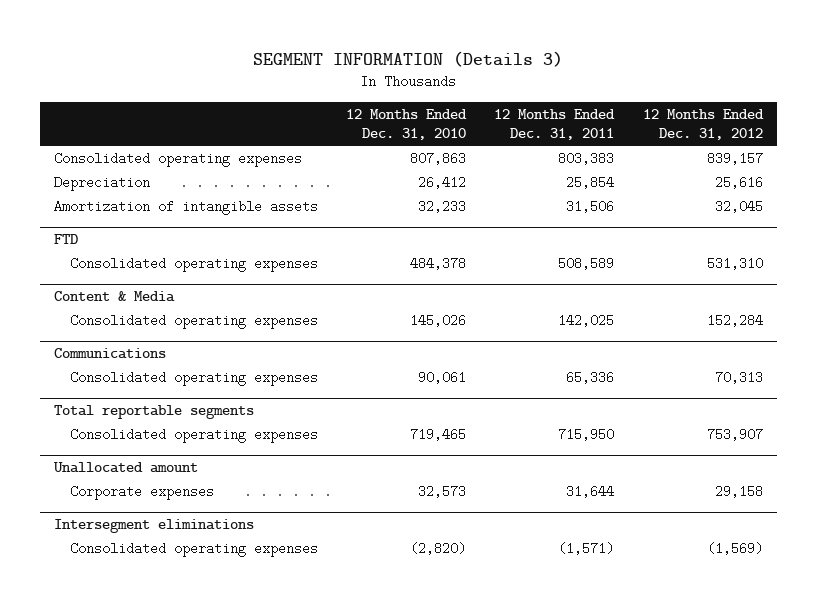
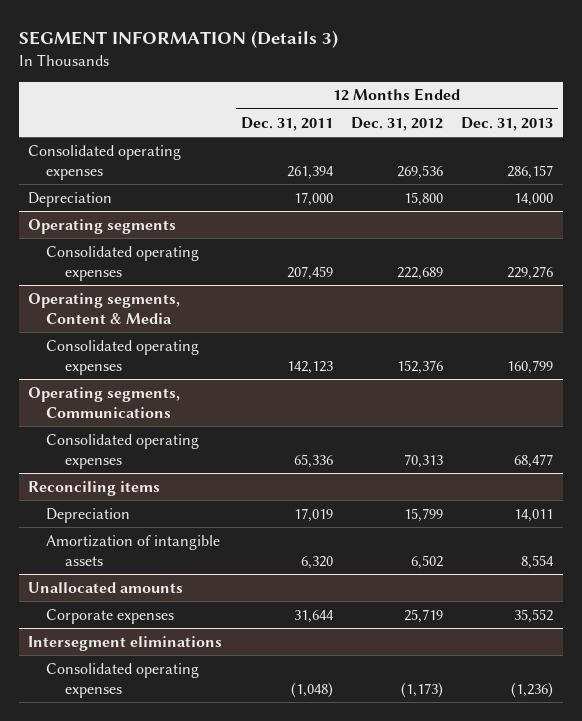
- | 12 Months Ended Dec. 31, 2010 | 12 Months Ended Dec. 31, 2011 | 12 Months Ended Dec. 31, 2012
+ | 12 Months Ended Dec. 31, 2011 | 12 Months Ended Dec. 31, 2012 | 12 Months Ended Dec. 31, 2013
- Consolidated operating expenses | 807,863 | 803,383 | 839,157
- Depreciation | 26,412 | 25,854 | 25,616
- Amortization of intangible assets | 32,233 | 31,506 | 32,045
- FTD
- Consolidated operating expenses | 484,378 | 508,589 | 531,310
- Content & Media
- Consolidated operating expenses | 145,026 | 142,025 | 152,284
- Communications
+ Consolidated operating expenses | 261,394 | 269,536 | 286,157
+ Depreciation | 17,000 | 15,800 | 14,000
+ Operating segments
+ Consolidated operating expenses | 207,459 | 222,689 | 229,276
+ Operating segments, Content & Media
+ Consolidated operating expenses | 142,123 | 152,376 | 160,799
+ Operating segments, Communications
- Total reportable segments
- Consolidated operating expenses | 719,465 | 715,950 | 753,907
- Unallocated amount
- Corporate expenses | 32,573 | 31,644 | 29,158
+ Reconciling items
+ Depreciation | 17,019 | 15,799 | 14,011
+ Amortization of intangible assets | 6,320 | 6,502 | 8,554
+ Unallocated amounts
+ Corporate expenses | 31,644 | 25,719 | 35,552
@ Intersegment eliminations
- Consolidated operating expenses | (2,820) | (1,571) | (1,569)
+ Consolidated operating expenses | (1,048) | (1,173) | (1,236)

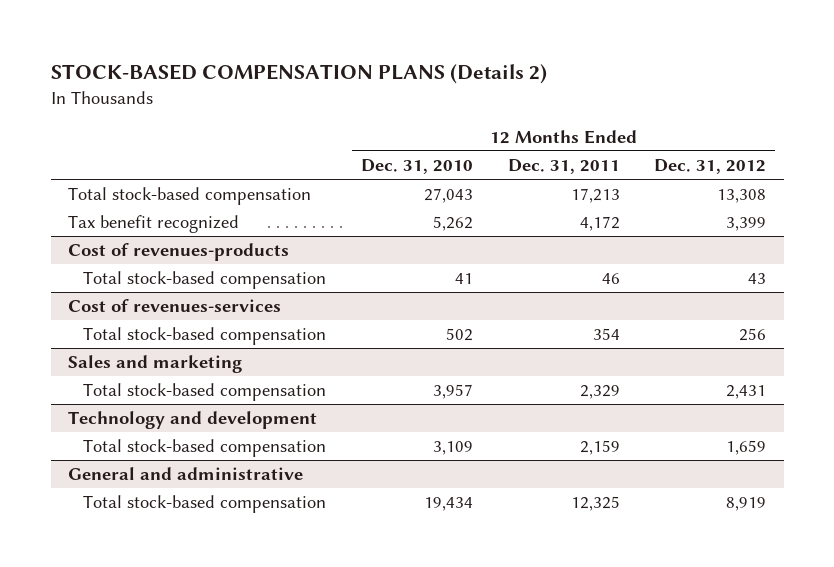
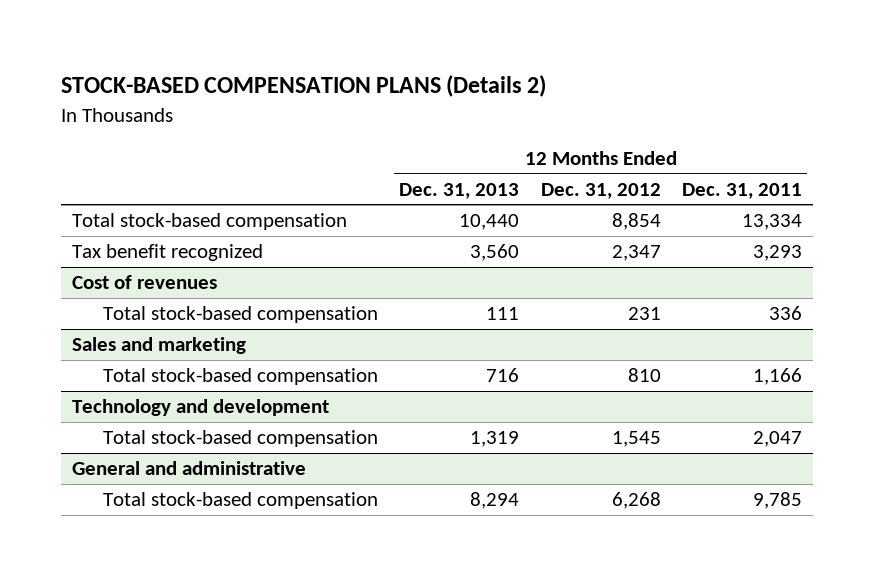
- | 12 Months Ended Dec. 31, 2010 | 12 Months Ended Dec. 31, 2011 | 12 Months Ended Dec. 31, 2012
+ | 12 Months Ended Dec. 31, 2013 | 12 Months Ended Dec. 31, 2012 | 12 Months Ended Dec. 31, 2011
- Total stock-based compensation | 27,043 | 17,213 | 13,308
- Tax benefit recognized | 5,262 | 4,172 | 3,399
- Cost of revenues-products
- Total stock-based compensation | 41 | 46 | 43
- Cost of revenues-services
- Total stock-based compensation | 502 | 354 | 256
+ Total stock-based compensation | 10,440 | 8,854 | 13,334
+ Tax benefit recognized | 3,560 | 2,347 | 3,293
+ Cost of revenues
+ Total stock-based compensation | 111 | 231 | 336
@ Sales and marketing
- Total stock-based compensation | 3,957 | 2,329 | 2,431
+ Total stock-based compensation | 716 | 810 | 1,166
@ Technology and development
- Total stock-based compensation | 3,109 | 2,159 | 1,659
+ Total stock-based compensation | 1,319 | 1,545 | 2,047
@ General and administrative
- Total stock-based compensation | 19,434 | 12,325 | 8,919
+ Total stock-based compensation | 8,294 | 6,268 | 9,785

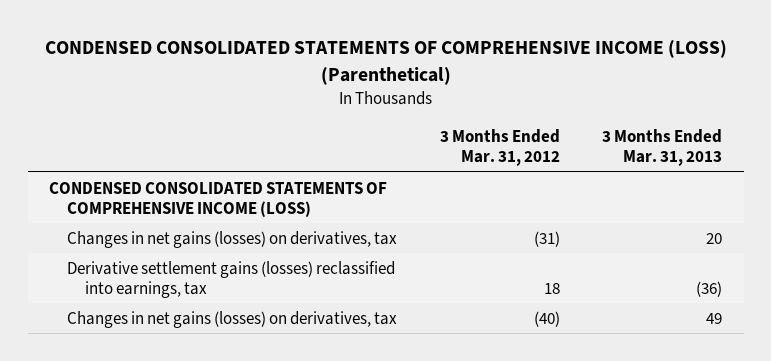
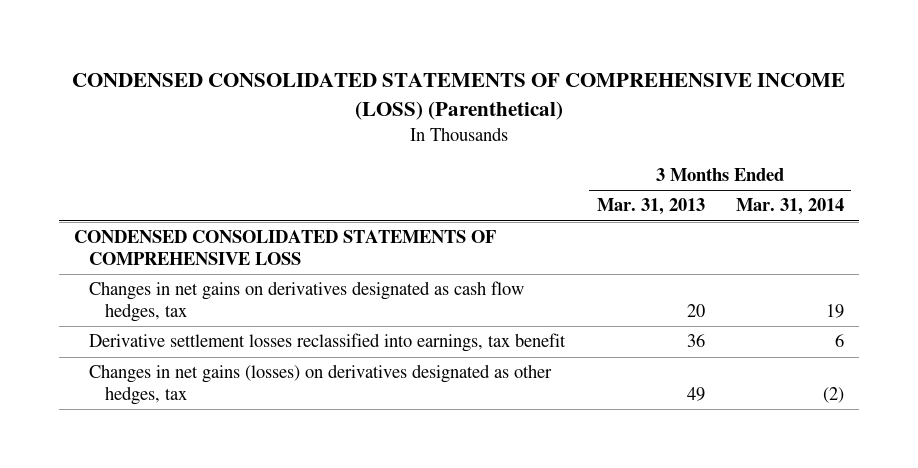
- | 3 Months Ended Mar. 31, 2012 | 3 Months Ended Mar. 31, 2013
+ | 3 Months Ended Mar. 31, 2013 | 3 Months Ended Mar. 31, 2014
- CONDENSED CONSOLIDATED STATEMENTS OF COMPREHENSIVE INCOME (LOSS)
- Changes in net gains (losses) on derivatives, tax | (31) | 20
- Derivative settlement gains (losses) reclassified into earnings, tax | 18 | (36)
- Changes in net gains (losses) on derivatives, tax | (40) | 49
+ CONDENSED CONSOLIDATED STATEMENTS OF COMPREHENSIVE LOSS
+ Changes in net gains on derivatives designated as cash flow hedges, tax | 20 | 19
+ Derivative settlement losses reclassified into earnings, tax benefit | 36 | 6
+ Changes in net gains (losses) on derivatives designated as other hedges, tax | 49 | (2)

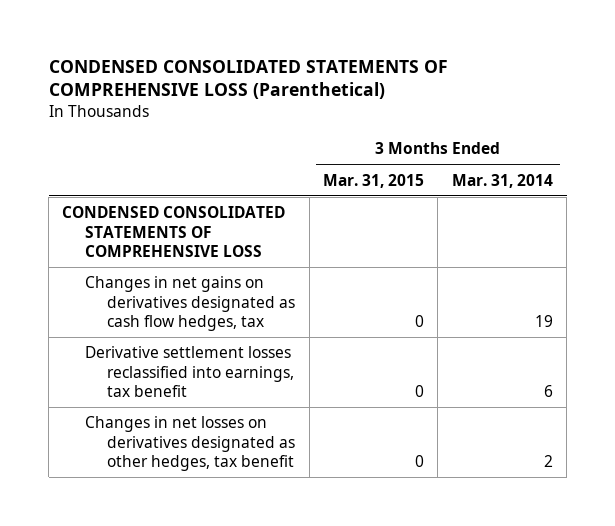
- CONDENSED CONSOLIDATED STATEMENTS OF COMPREHENSIVE INCOME (LOSS) (Parenthetical)
+ CONDENSED CONSOLIDATED STATEMENTS OF COMPREHENSIVE LOSS (Parenthetical)
- | 3 Months Ended Mar. 31, 2013 | 3 Months Ended Mar. 31, 2014
+ | 3 Months Ended Mar. 31, 2015 | 3 Months Ended Mar. 31, 2014
- Changes in net gains (losses) on derivatives designated as other hedges, tax | 49 | (2)
+ Changes in net losses on derivatives designated as other hedges, tax benefit | 0 | 2

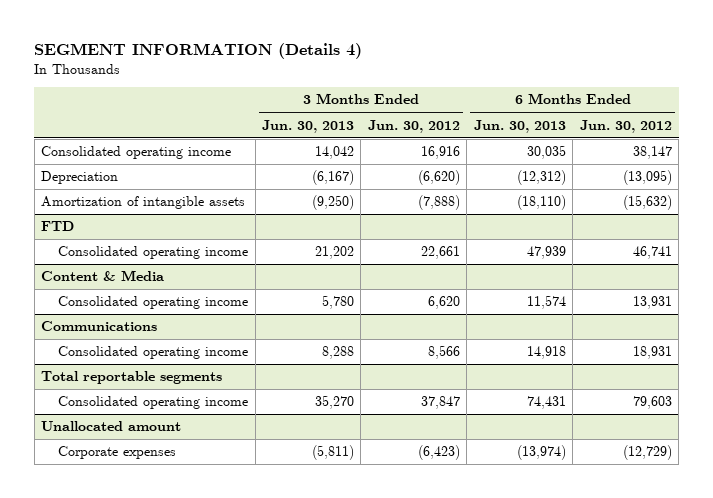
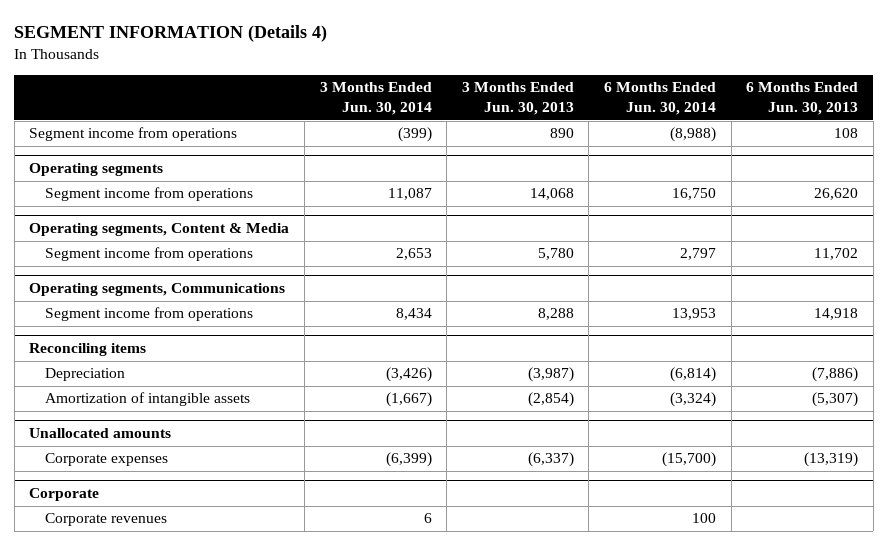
- | 3 Months Ended Jun. 30, 2013 | 3 Months Ended Jun. 30, 2012 | 6 Months Ended Jun. 30, 2013 | 6 Months Ended Jun. 30, 2012
+ | 3 Months Ended Jun. 30, 2014 | 3 Months Ended Jun. 30, 2013 | 6 Months Ended Jun. 30, 2014 | 6 Months Ended Jun. 30, 2013
- Consolidated operating income | 14,042 | 16,916 | 30,035 | 38,147
- Depreciation | (6,167) | (6,620) | (12,312) | (13,095)
- Amortization of intangible assets | (9,250) | (7,888) | (18,110) | (15,632)
- FTD
- Consolidated operating income | 21,202 | 22,661 | 47,939 | 46,741
- Content & Media
- Consolidated operating income | 5,780 | 6,620 | 11,574 | 13,931
- Communications
- Consolidated operating income | 8,288 | 8,566 | 14,918 | 18,931
- Total reportable segments
- Consolidated operating income | 35,270 | 37,847 | 74,431 | 79,603
- Unallocated amount
- Corporate expenses | (5,811) | (6,423) | (13,974) | (12,729)
+ Segment income from operations | (399) | 890 | (8,988) | 108
+ Operating segments
+ Segment income from operations | 11,087 | 14,068 | 16,750 | 26,620
+ Operating segments, Content & Media
+ Segment income from operations | 2,653 | 5,780 | 2,797 | 11,702
+ Operating segments, Communications
+ Segment income from operations | 8,434 | 8,288 | 13,953 | 14,918
+ Reconciling items
+ Depreciation | (3,426) | (3,987) | (6,814) | (7,886)
+ Amortization of intangible assets | (1,667) | (2,854) | (3,324) | (5,307)
+ Unallocated amounts
+ Corporate expenses | (6,399) | (6,337) | (15,700) | (13,319)
+ Corporate
+ Corporate revenues | 6 | | 100 |

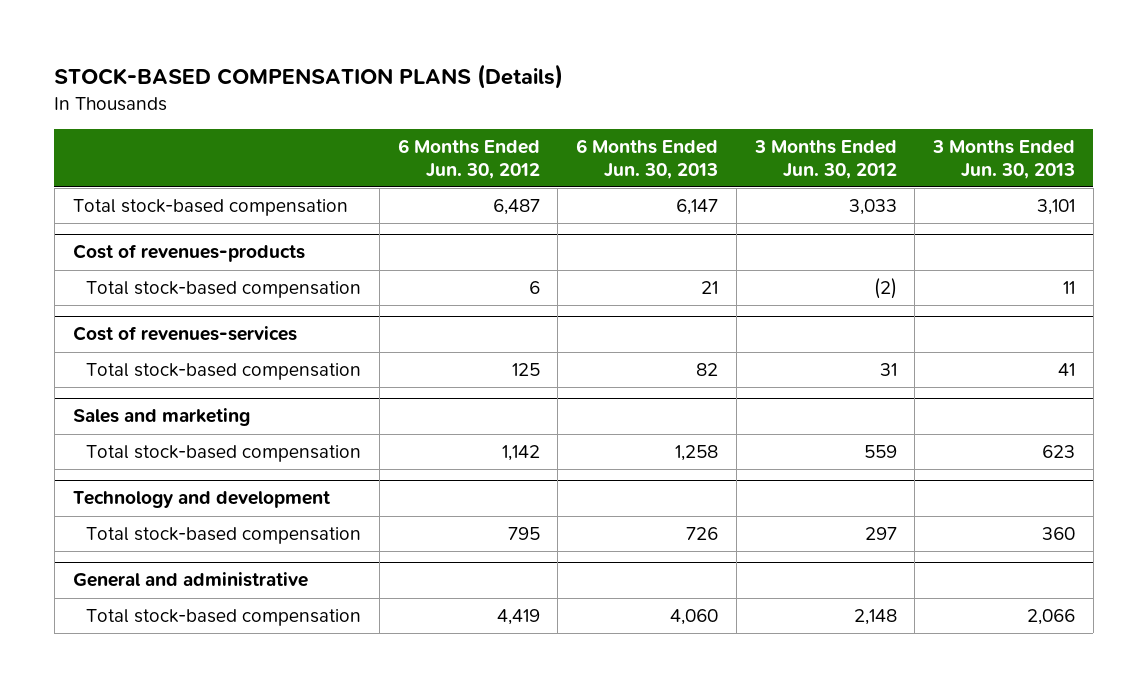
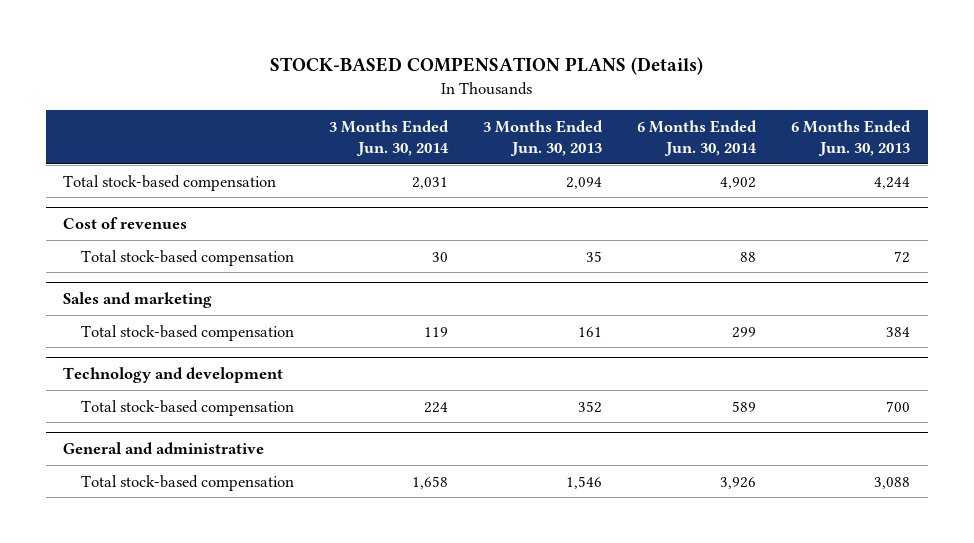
- | 6 Months Ended Jun. 30, 2012 | 6 Months Ended Jun. 30, 2013 | 3 Months Ended Jun. 30, 2012 | 3 Months Ended Jun. 30, 2013
+ | 3 Months Ended Jun. 30, 2014 | 3 Months Ended Jun. 30, 2013 | 6 Months Ended Jun. 30, 2014 | 6 Months Ended Jun. 30, 2013
- Total stock-based compensation | 6,487 | 6,147 | 3,033 | 3,101
- Cost of revenues-products
- Total stock-based compensation | 6 | 21 | (2) | 11
- Cost of revenues-services
- Total stock-based compensation | 125 | 82 | 31 | 41
+ Total stock-based compensation | 2,031 | 2,094 | 4,902 | 4,244
+ Cost of revenues
+ Total stock-based compensation | 30 | 35 | 88 | 72
@ Sales and marketing
- Total stock-based compensation | 1,142 | 1,258 | 559 | 623
+ Total stock-based compensation | 119 | 161 | 299 | 384
@ Technology and development
- Total stock-based compensation | 795 | 726 | 297 | 360
+ Total stock-based compensation | 224 | 352 | 589 | 700
@ General and administrative
- Total stock-based compensation | 4,419 | 4,060 | 2,148 | 2,066
+ Total stock-based compensation | 1,658 | 1,546 | 3,926 | 3,088

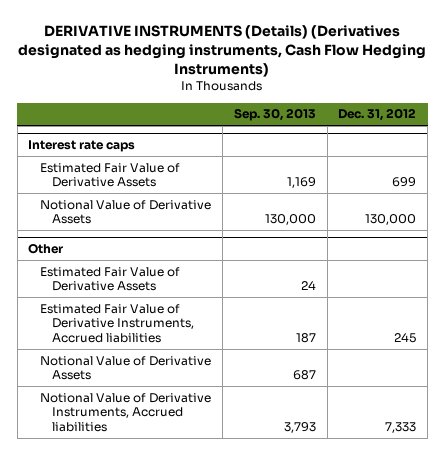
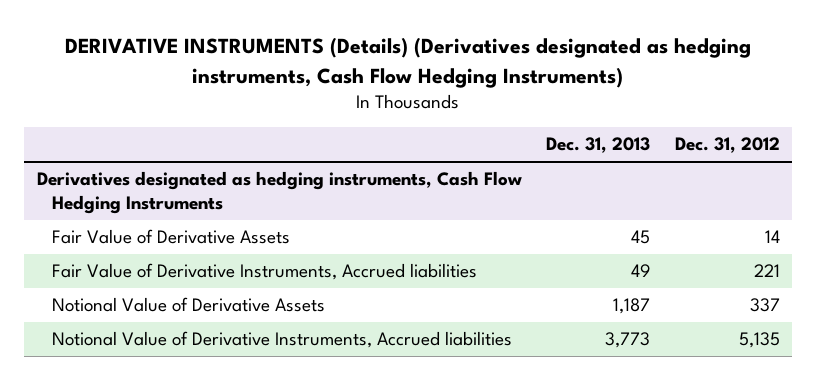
- | Sep. 30, 2013 | Dec. 31, 2012
+ | Dec. 31, 2013 | Dec. 31, 2012
- Interest rate caps
- Estimated Fair Value of Derivative Assets | 1,169 | 699
- Notional Value of Derivative Assets | 130,000 | 130,000
- Other
- Estimated Fair Value of Derivative Assets | 24 |
- Estimated Fair Value of Derivative Instruments, Accrued liabilities | 187 | 245
- Notional Value of Derivative Assets | 687 |
- Notional Value of Derivative Instruments, Accrued liabilities | 3,793 | 7,333
+ Derivatives designated as hedging instruments, Cash Flow Hedging Instruments
+ Fair Value of Derivative Assets | 45 | 14
+ Fair Value of Derivative Instruments, Accrued liabilities | 49 | 221
+ Notional Value of Derivative Assets | 1,187 | 337
+ Notional Value of Derivative Instruments, Accrued liabilities | 3,773 | 5,135

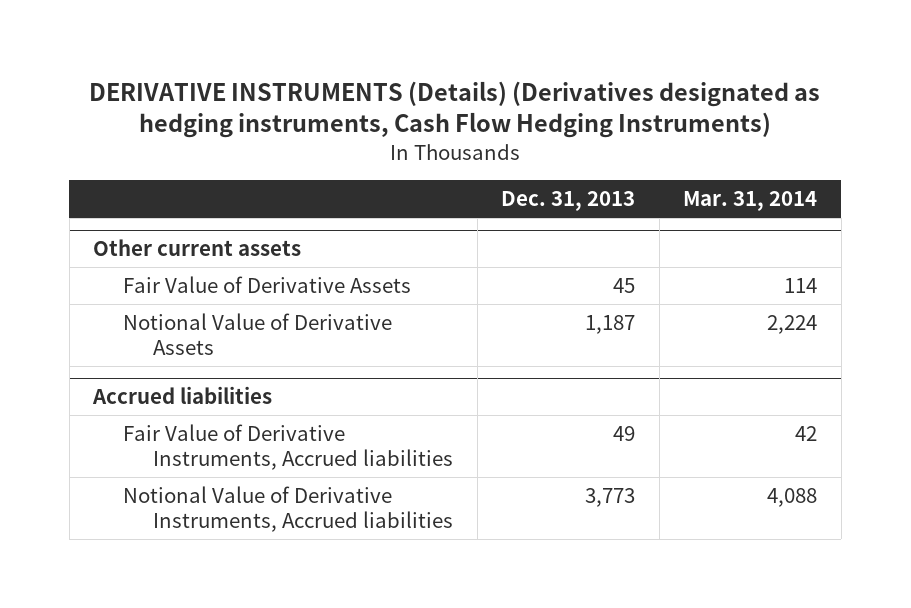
- | Dec. 31, 2013 | Dec. 31, 2012
+ | Dec. 31, 2013 | Mar. 31, 2014
- Derivatives designated as hedging instruments, Cash Flow Hedging Instruments
+ Other current assets
- Fair Value of Derivative Instruments, Accrued liabilities | 49 | 221
+ Accrued liabilities
+ Fair Value of Derivative Instruments, Accrued liabilities | 49 | 42

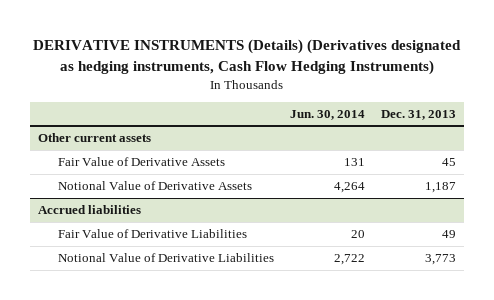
- | Dec. 31, 2013 | Mar. 31, 2014
+ | Jun. 30, 2014 | Dec. 31, 2013
@ Accrued liabilities
- Fair Value of Derivative Instruments, Accrued liabilities | 49 | 42
- Notional Value of Derivative Instruments, Accrued liabilities | 3,773 | 4,088
+ Fair Value of Derivative Liabilities | 20 | 49
+ Notional Value of Derivative Liabilities | 2,722 | 3,773

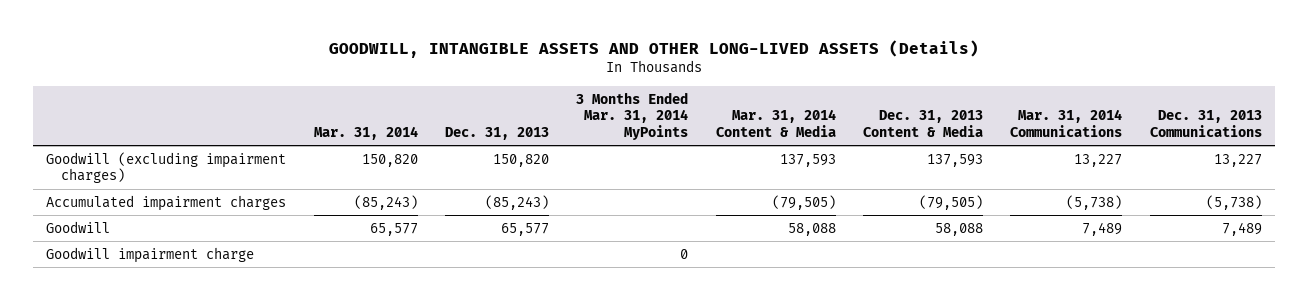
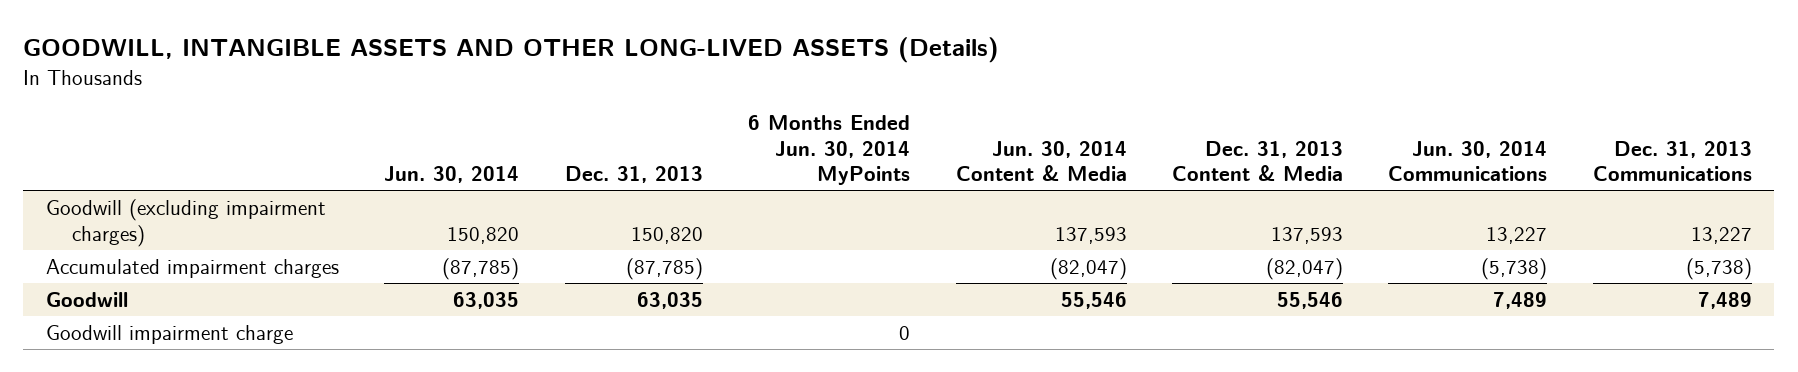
- | Mar. 31, 2014 | Dec. 31, 2013 | 3 Months Ended Mar. 31, 2014 MyPoints | Mar. 31, 2014 Content & Media | Dec. 31, 2013 Content & Media | Mar. 31, 2014 Communications | Dec. 31, 2013 Communications
+ | Jun. 30, 2014 | Dec. 31, 2013 | 6 Months Ended Jun. 30, 2014 MyPoints | Jun. 30, 2014 Content & Media | Dec. 31, 2013 Content & Media | Jun. 30, 2014 Communications | Dec. 31, 2013 Communications
- Accumulated impairment charges | (85,243) | (85,243) | | (79,505) | (79,505) | (5,738) | (5,738)
- Goodwill | 65,577 | 65,577 | | 58,088 | 58,088 | 7,489 | 7,489
+ Accumulated impairment charges | (87,785) | (87,785) | | (82,047) | (82,047) | (5,738) | (5,738)
+ Goodwill | 63,035 | 63,035 | | 55,546 | 55,546 | 7,489 | 7,489

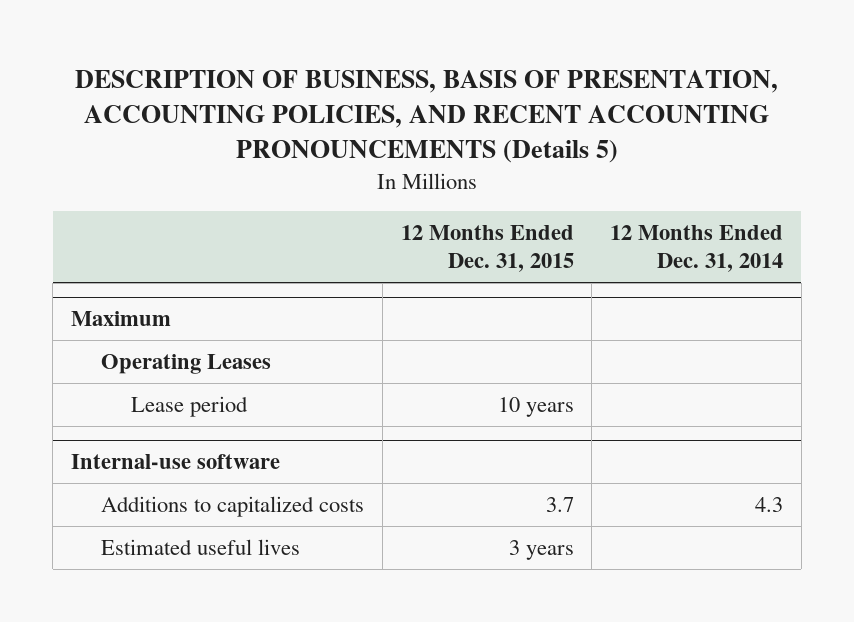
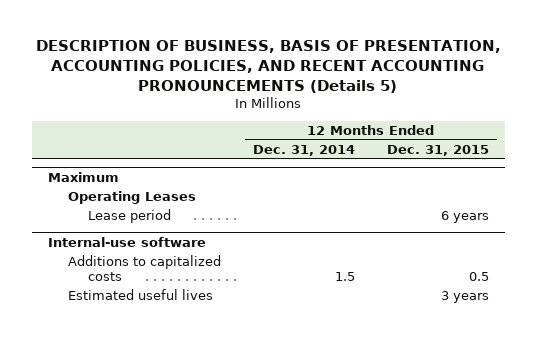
- | 12 Months Ended Dec. 31, 2015 | 12 Months Ended Dec. 31, 2014
+ | 12 Months Ended Dec. 31, 2014 | 12 Months Ended Dec. 31, 2015
@ Maximum
- Lease period | 10 years |
+ Lease period | | 6 years
@ Internal-use software
- Additions to capitalized costs | 3.7 | 4.3
+ Additions to capitalized costs | 1.5 | 0.5

